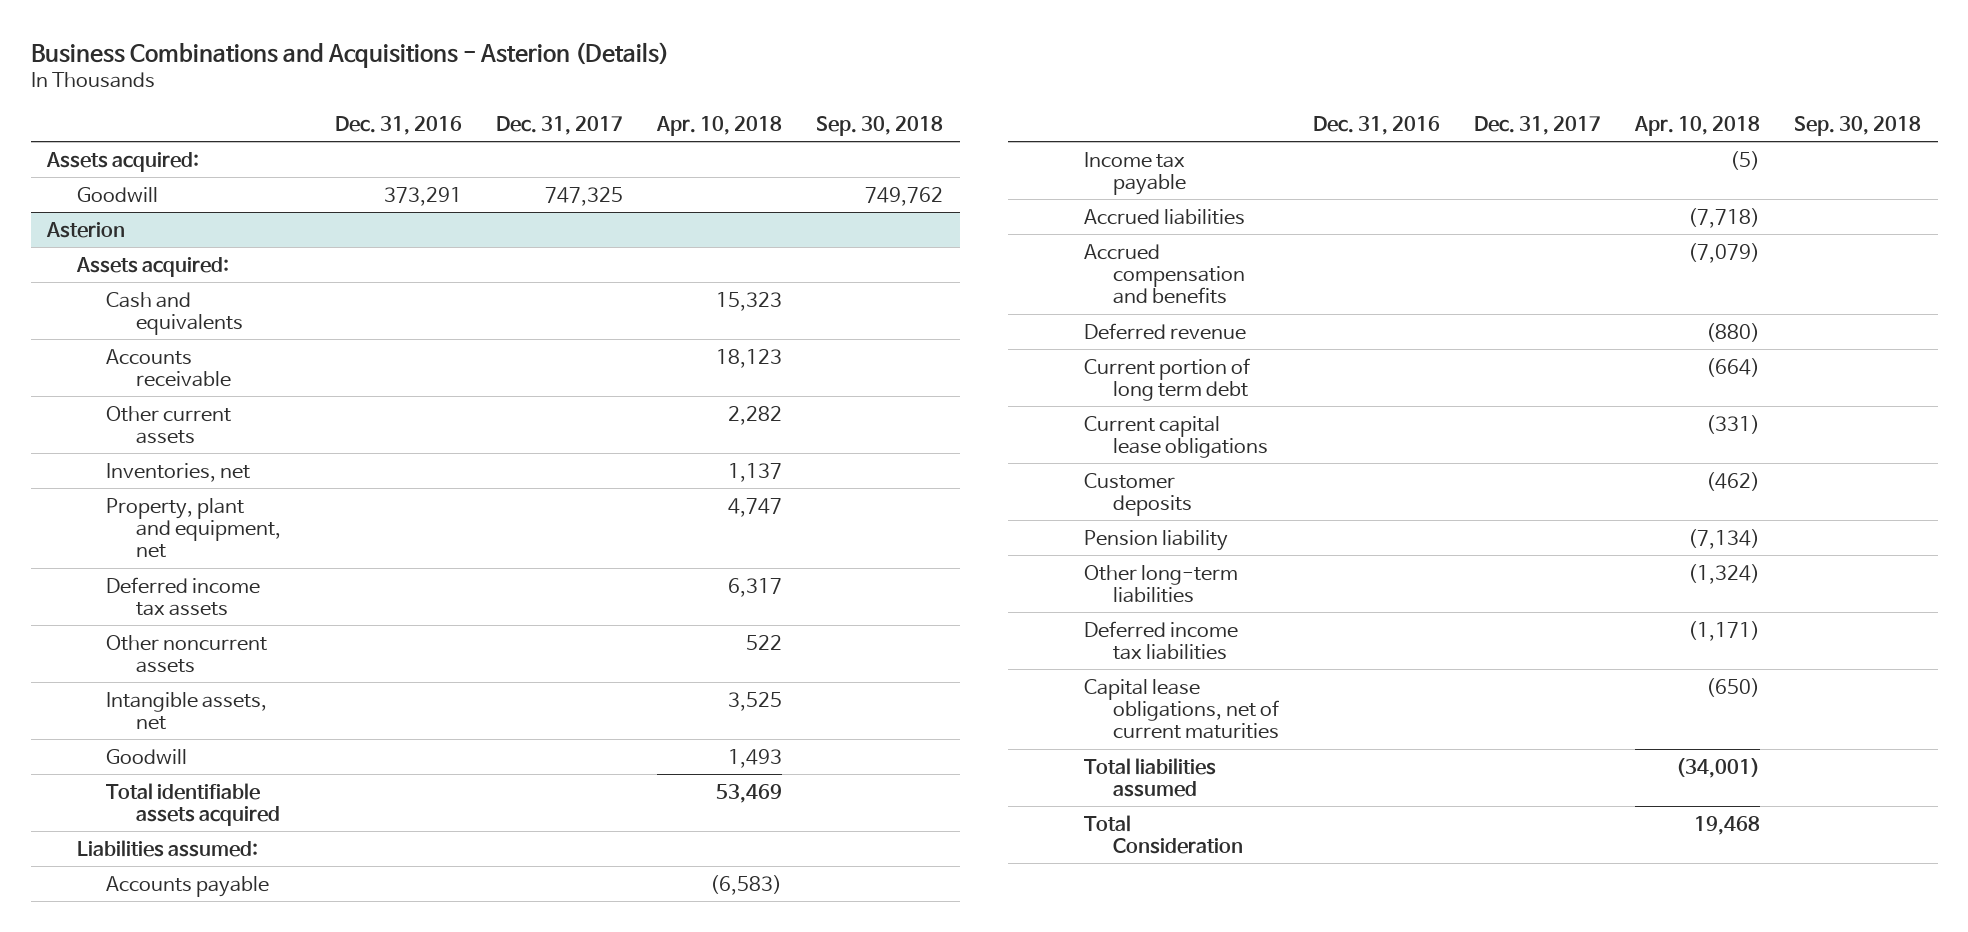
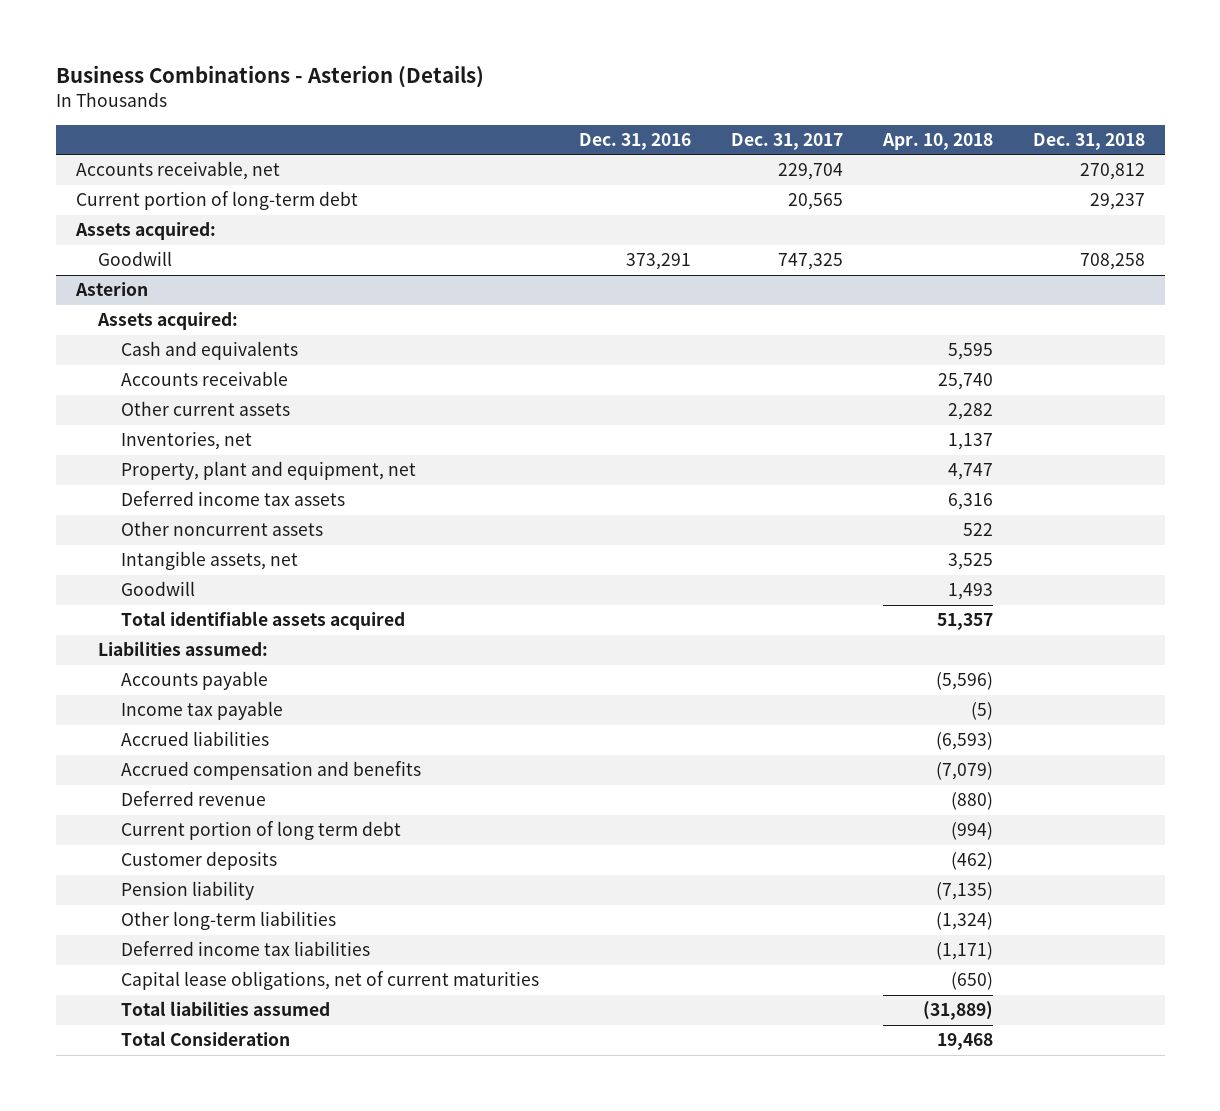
- Business Combinations and Acquisitions - Asterion (Details)
+ Business Combinations - Asterion (Details)
- | Dec. 31, 2016 | Dec. 31, 2017 | Apr. 10, 2018 | Sep. 30, 2018
+ | Dec. 31, 2016 | Dec. 31, 2017 | Apr. 10, 2018 | Dec. 31, 2018
+ Accounts receivable, net | | 229,704 | | 270,812
+ Current portion of long-term debt | | 20,565 | | 29,237
@ Asterion
- Cash and equivalents | | | 15,323 |
- Accounts receivable | | | 18,123 |
+ Cash and equivalents | | | 5,595 |
+ Accounts receivable | | | 25,740 |
- Deferred income tax assets | | | 6,317 |
+ Deferred income tax assets | | | 6,316 |
- Total identifiable assets acquired | | | 53,469 |
+ Total identifiable assets acquired | | | 51,357 |
- Accounts payable | | | (6,583) |
+ Accounts payable | | | (5,596) |
- Accrued liabilities | | | (7,718) |
+ Accrued liabilities | | | (6,593) |
- Current portion of long term debt | | | (664) |
- Current capital lease obligations | | | (331) |
+ Current portion of long term debt | | | (994) |
- Pension liability | | | (7,134) |
+ Pension liability | | | (7,135) |
- Total liabilities assumed | | | (34,001) |
+ Total liabilities assumed | | | (31,889) |

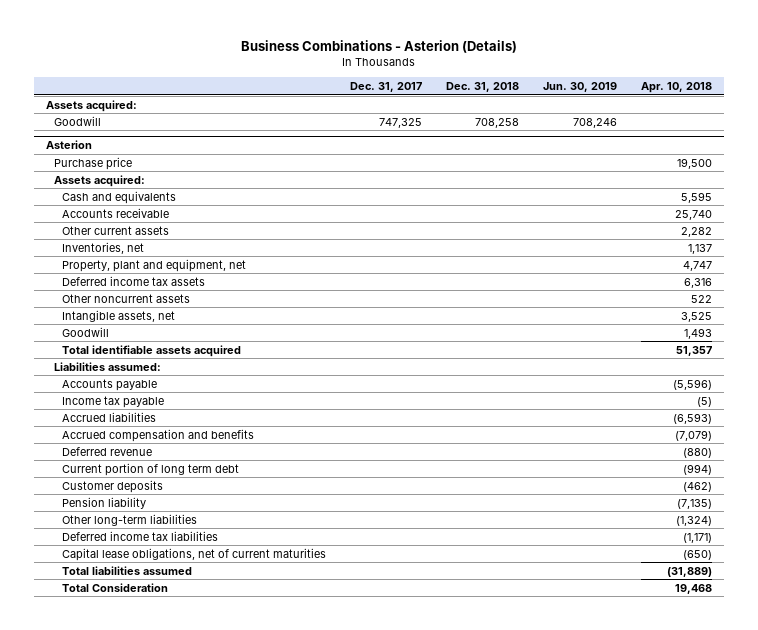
- | Dec. 31, 2016 | Dec. 31, 2017 | Apr. 10, 2018 | Dec. 31, 2018
+ | Dec. 31, 2017 | Dec. 31, 2018 | Jun. 30, 2019 | Apr. 10, 2018
- Accounts receivable, net | | 229,704 | | 270,812
- Current portion of long-term debt | | 20,565 | | 29,237
@ Asterion
+ Purchase price | | | | 19,500

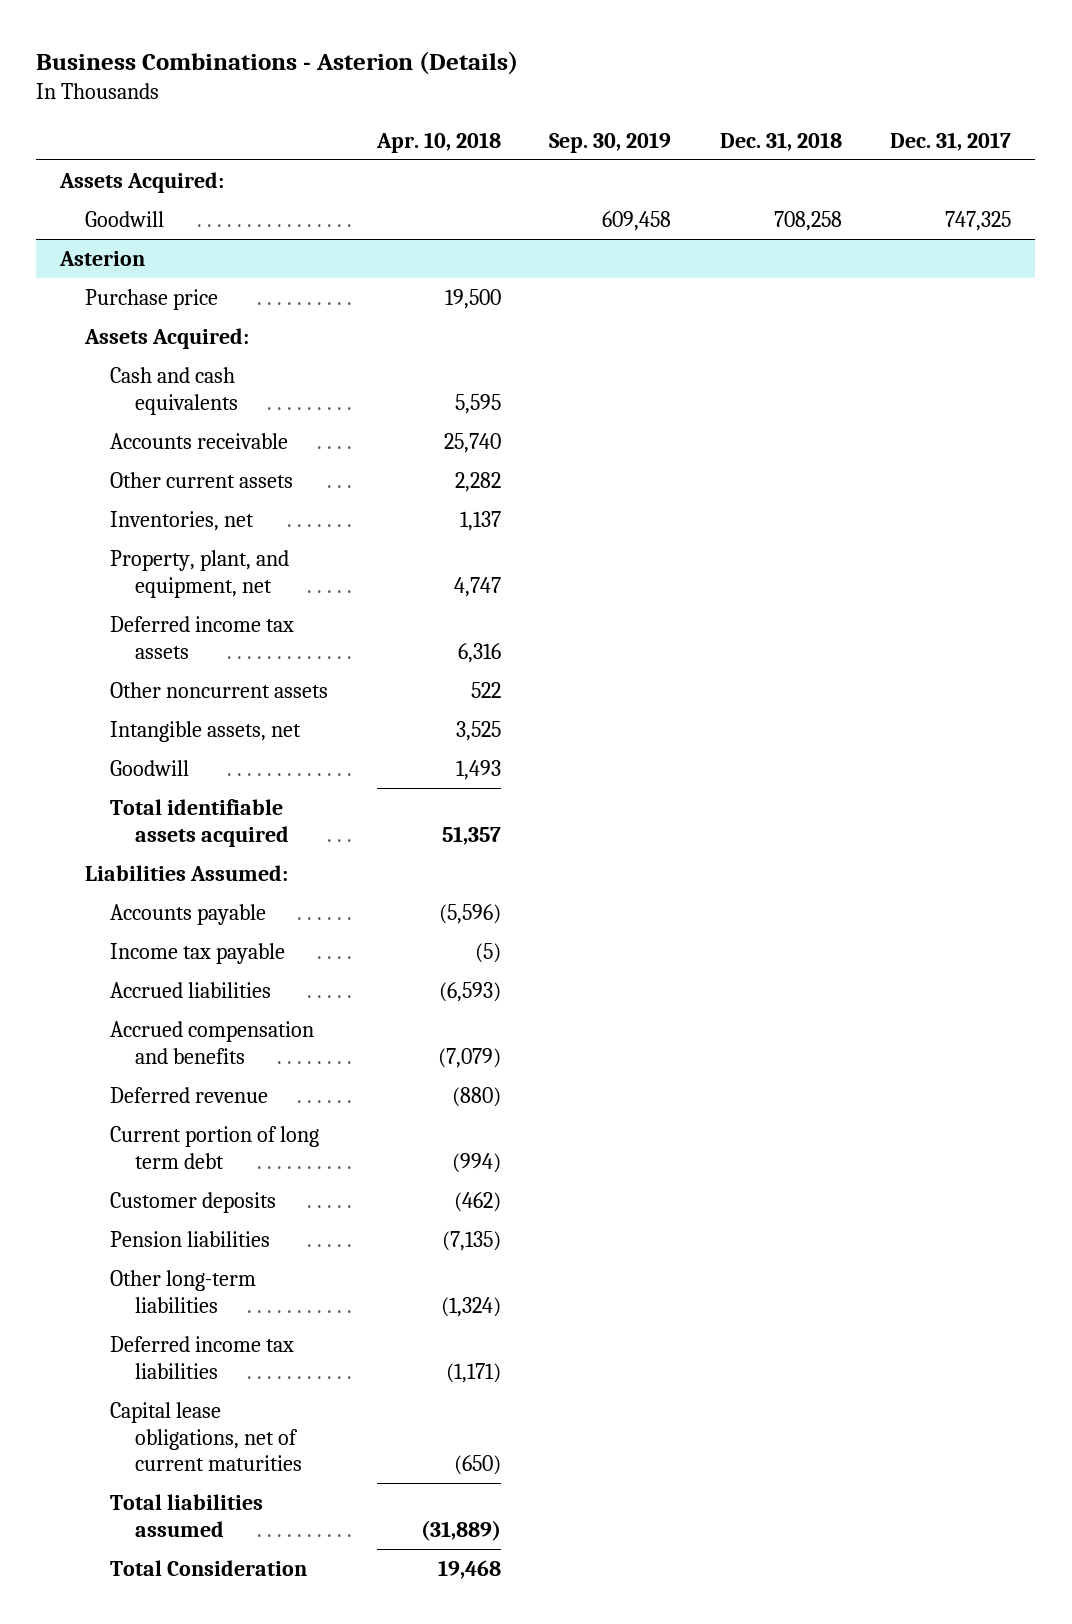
- | Dec. 31, 2017 | Dec. 31, 2018 | Jun. 30, 2019 | Apr. 10, 2018
+ | Apr. 10, 2018 | Sep. 30, 2019 | Dec. 31, 2018 | Dec. 31, 2017
- Assets acquired:
+ Assets Acquired:
@ Asterion
- Assets acquired:
- Cash and equivalents | | | | 5,595
+ Assets Acquired:
+ Cash and cash equivalents | 5,595 | | |
- Property, plant and equipment, net | | | | 4,747
+ Property, plant, and equipment, net | 4,747 | | |
- Liabilities assumed:
+ Liabilities Assumed:
- Pension liability | | | | (7,135)
+ Pension liabilities | (7,135) | | |

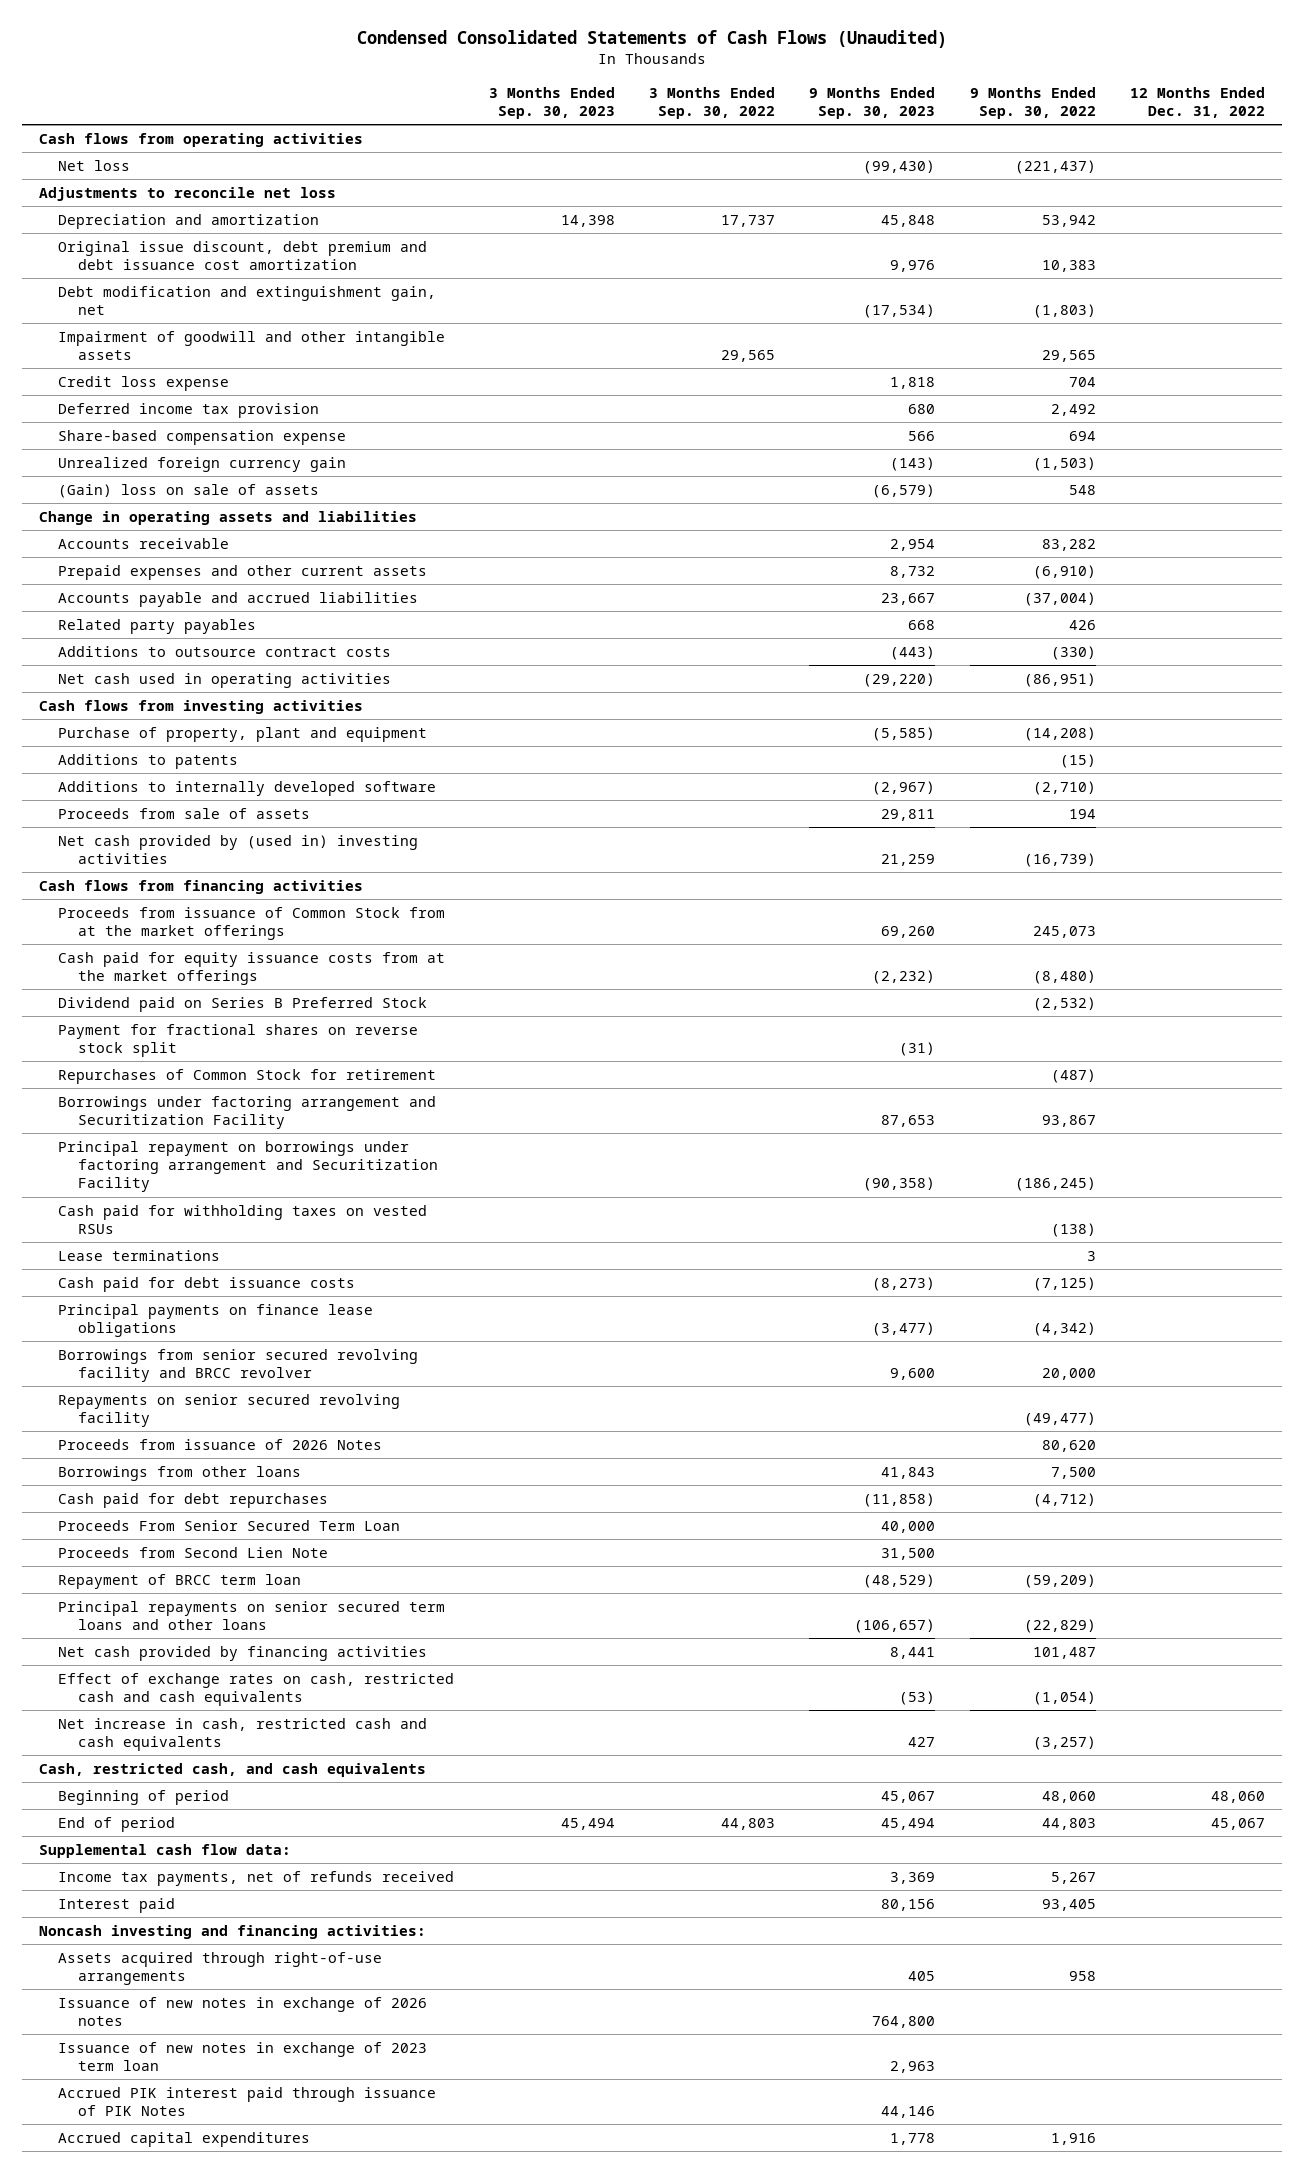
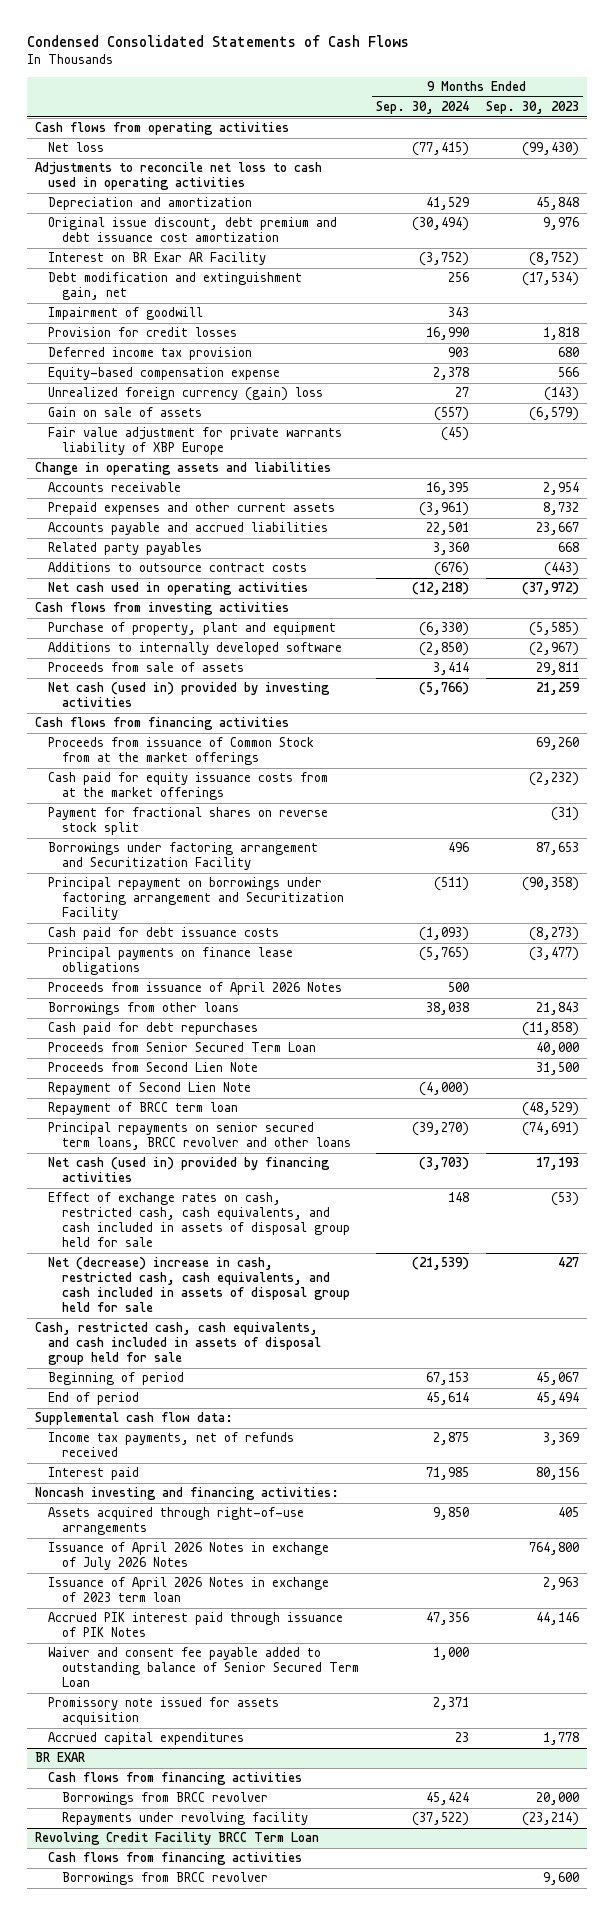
- Condensed Consolidated Statements of Cash Flows (Unaudited)
+ Condensed Consolidated Statements of Cash Flows
- | 3 Months Ended Sep. 30, 2023 | 3 Months Ended Sep. 30, 2022 | 9 Months Ended Sep. 30, 2023 | 9 Months Ended Sep. 30, 2022 | 12 Months Ended Dec. 31, 2022
+ | 9 Months Ended Sep. 30, 2024 | 9 Months Ended Sep. 30, 2023
- Adjustments to reconcile net loss
+ Adjustments to reconcile net loss to cash used in operating activities
+ Interest on BR Exar AR Facility | (3,752) | (8,752)
- Impairment of goodwill and other intangible assets | | 29,565 | | 29,565 |
- Credit loss expense | | | 1,818 | 704 |
+ Impairment of goodwill | 343 |
+ Provision for credit losses | 16,990 | 1,818
- Share-based compensation expense | | | 566 | 694 |
- Unrealized foreign currency gain | | | (143) | (1,503) |
- (Gain) loss on sale of assets | | | (6,579) | 548 |
+ Equity-based compensation expense | 2,378 | 566
+ Unrealized foreign currency (gain) loss | 27 | (143)
+ Gain on sale of assets | (557) | (6,579)
+ Fair value adjustment for private warrants liability of XBP Europe | (45) |
- Net cash used in operating activities | | | (29,220) | (86,951) |
+ Net cash used in operating activities | (12,218) | (37,972)
- Additions to patents | | | | (15) |
- Net cash provided by (used in) investing activities | | | 21,259 | (16,739) |
+ Net cash (used in) provided by investing activities | (5,766) | 21,259
- Dividend paid on Series B Preferred Stock | | | | (2,532) |
- Repurchases of Common Stock for retirement | | | | (487) |
- Cash paid for withholding taxes on vested RSUs | | | | (138) |
- Lease terminations | | | | 3 |
- Borrowings from senior secured revolving facility and BRCC revolver | | | 9,600 | 20,000 |
- Repayments on senior secured revolving facility | | | | (49,477) |
- Proceeds from issuance of 2026 Notes | | | | 80,620 |
- Borrowings from other loans | | | 41,843 | 7,500 |
+ Proceeds from issuance of April 2026 Notes | 500 |
+ Borrowings from other loans | 38,038 | 21,843
- Proceeds From Senior Secured Term Loan | | | 40,000 | |
+ Proceeds from Senior Secured Term Loan | | 40,000
+ Repayment of Second Lien Note | (4,000) |
- Principal repayments on senior secured term loans and other loans | | | (106,657) | (22,829) |
- Net cash provided by financing activities | | | 8,441 | 101,487 |
- Effect of exchange rates on cash, restricted cash and cash equivalents | | | (53) | (1,054) |
- Net increase in cash, restricted cash and cash equivalents | | | 427 | (3,257) |
- Cash, restricted cash, and cash equivalents
+ Principal repayments on senior secured term loans, BRCC revolver and other loans | (39,270) | (74,691)
+ Net cash (used in) provided by financing activities | (3,703) | 17,193
+ Effect of exchange rates on cash, restricted cash, cash equivalents, and cash included in assets of disposal group held for sale | 148 | (53)
+ Net (decrease) increase in cash, restricted cash, cash equivalents, and cash included in assets of disposal group held for sale | (21,539) | 427
+ Cash, restricted cash, cash equivalents, and cash included in assets of disposal group held for sale
- Issuance of new notes in exchange of 2026 notes | | | 764,800 | |
- Issuance of new notes in exchange of 2023 term loan | | | 2,963 | |
+ Issuance of April 2026 Notes in exchange of July 2026 Notes | | 764,800
+ Issuance of April 2026 Notes in exchange of 2023 term loan | | 2,963
+ Waiver and consent fee payable added to outstanding balance of Senior Secured Term Loan | 1,000 |
+ Promissory note issued for assets acquisition | 2,371 |
+ BR EXAR
+ Cash flows from financing activities
+ Borrowings from BRCC revolver | 45,424 | 20,000
+ Repayments under revolving facility | (37,522) | (23,214)
+ Revolving Credit Facility BRCC Term Loan
+ Cash flows from financing activities
+ Borrowings from BRCC revolver | | 9,600

